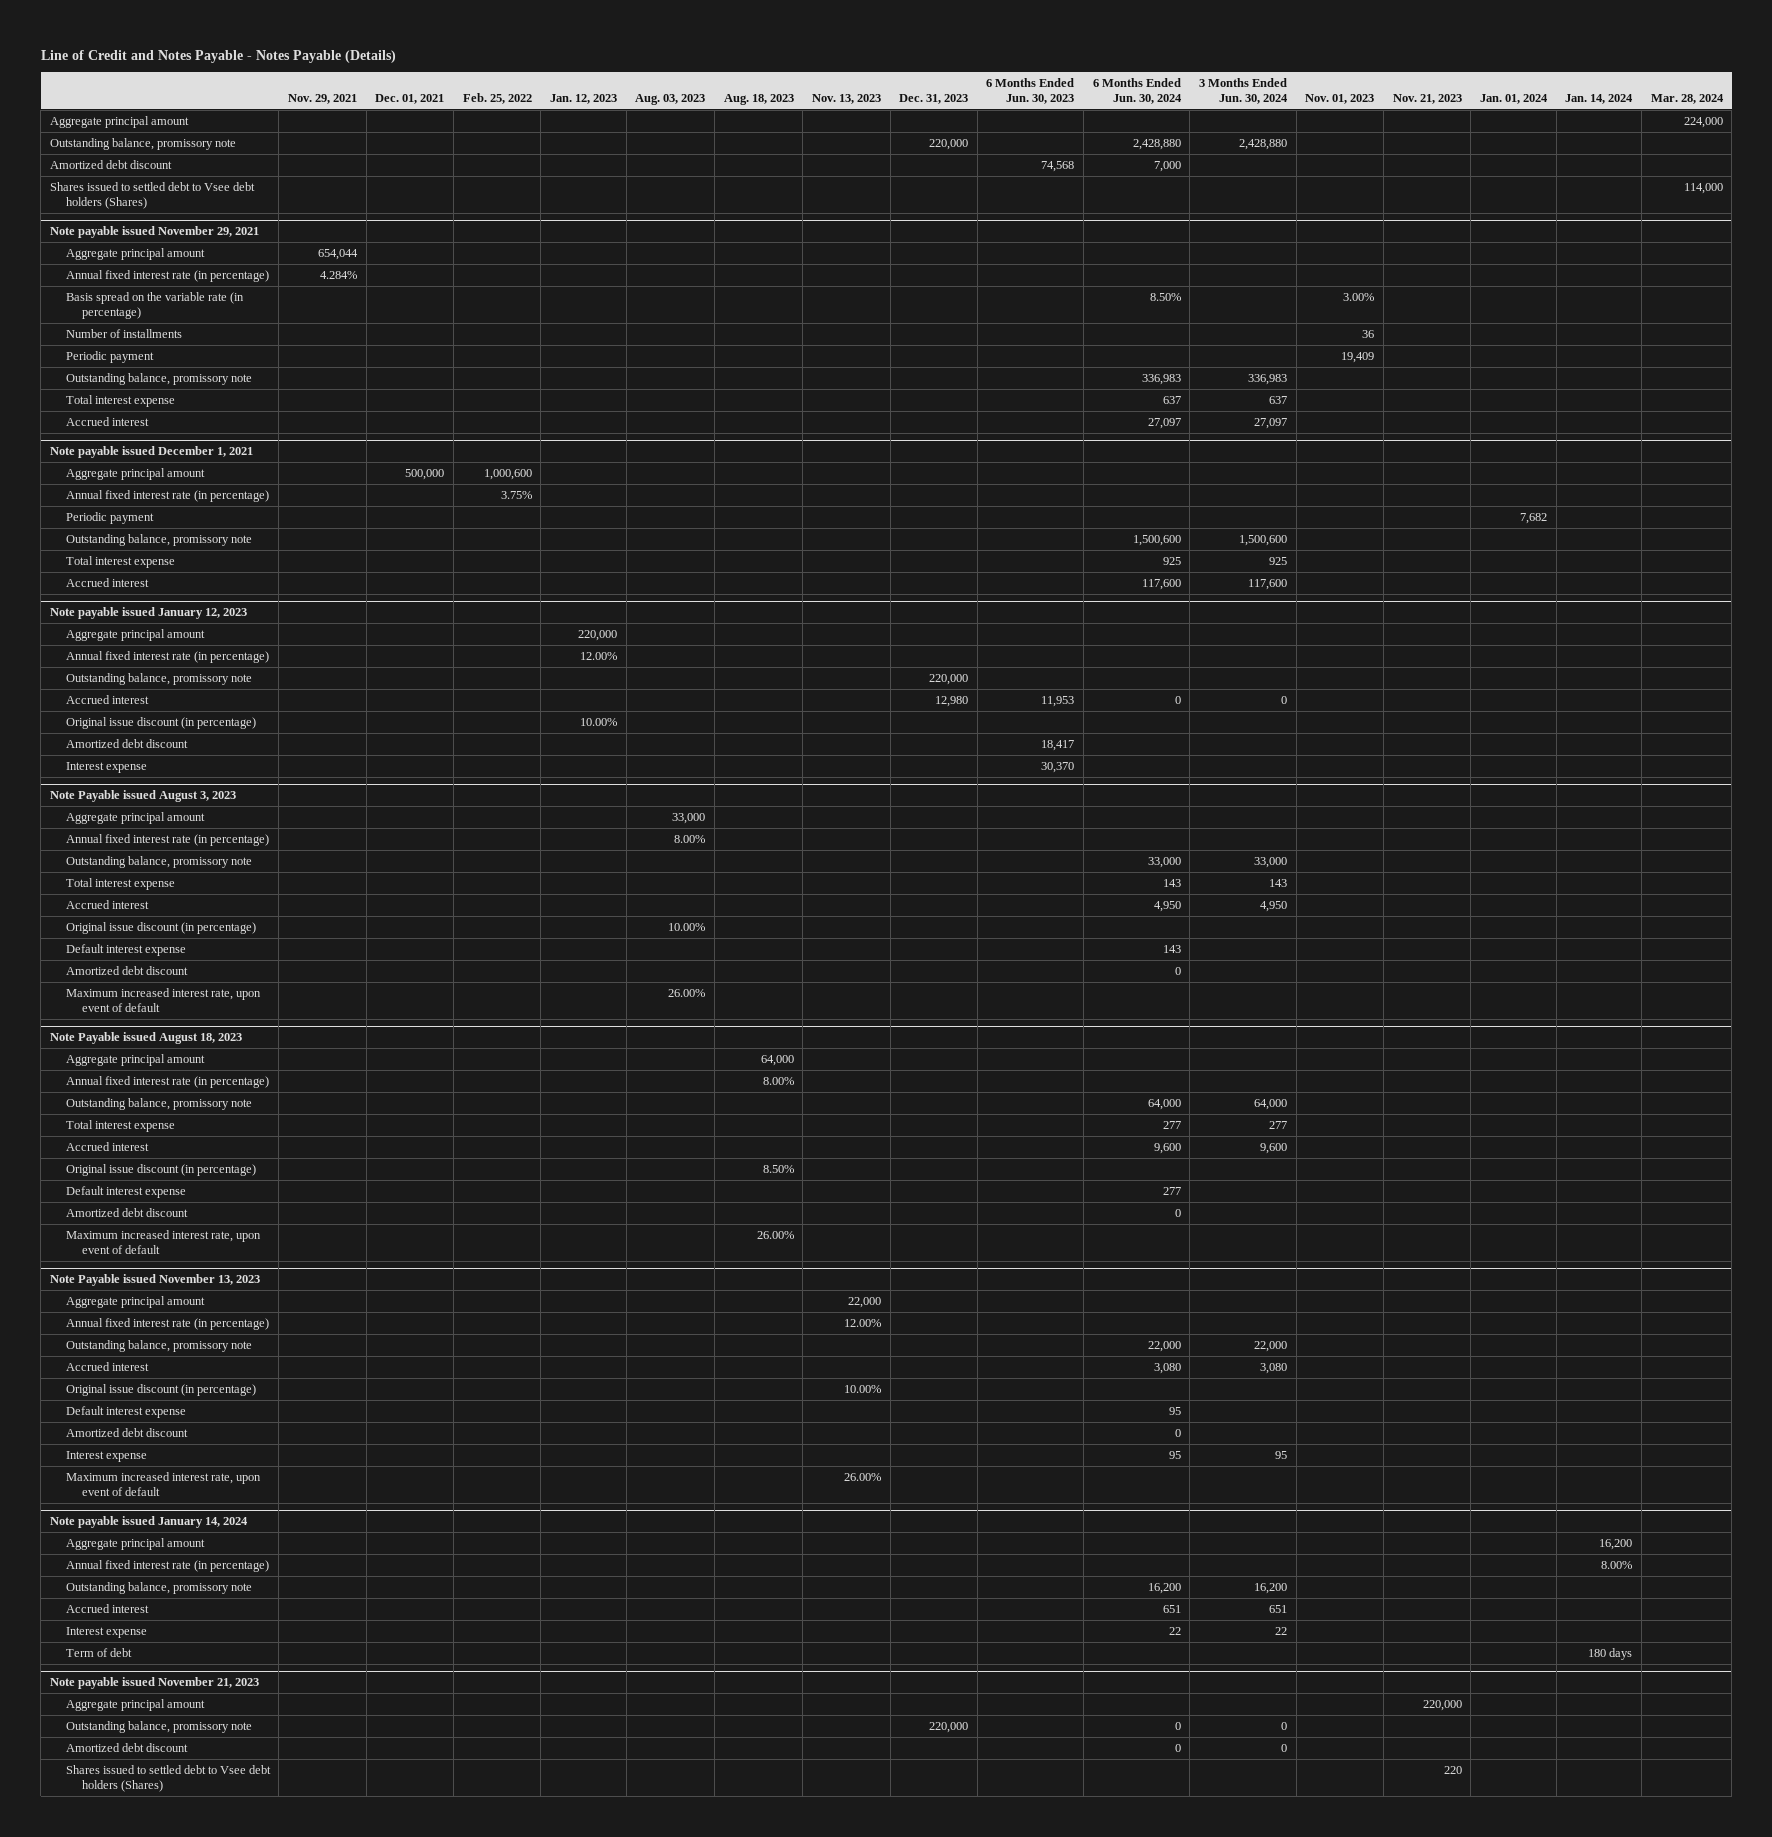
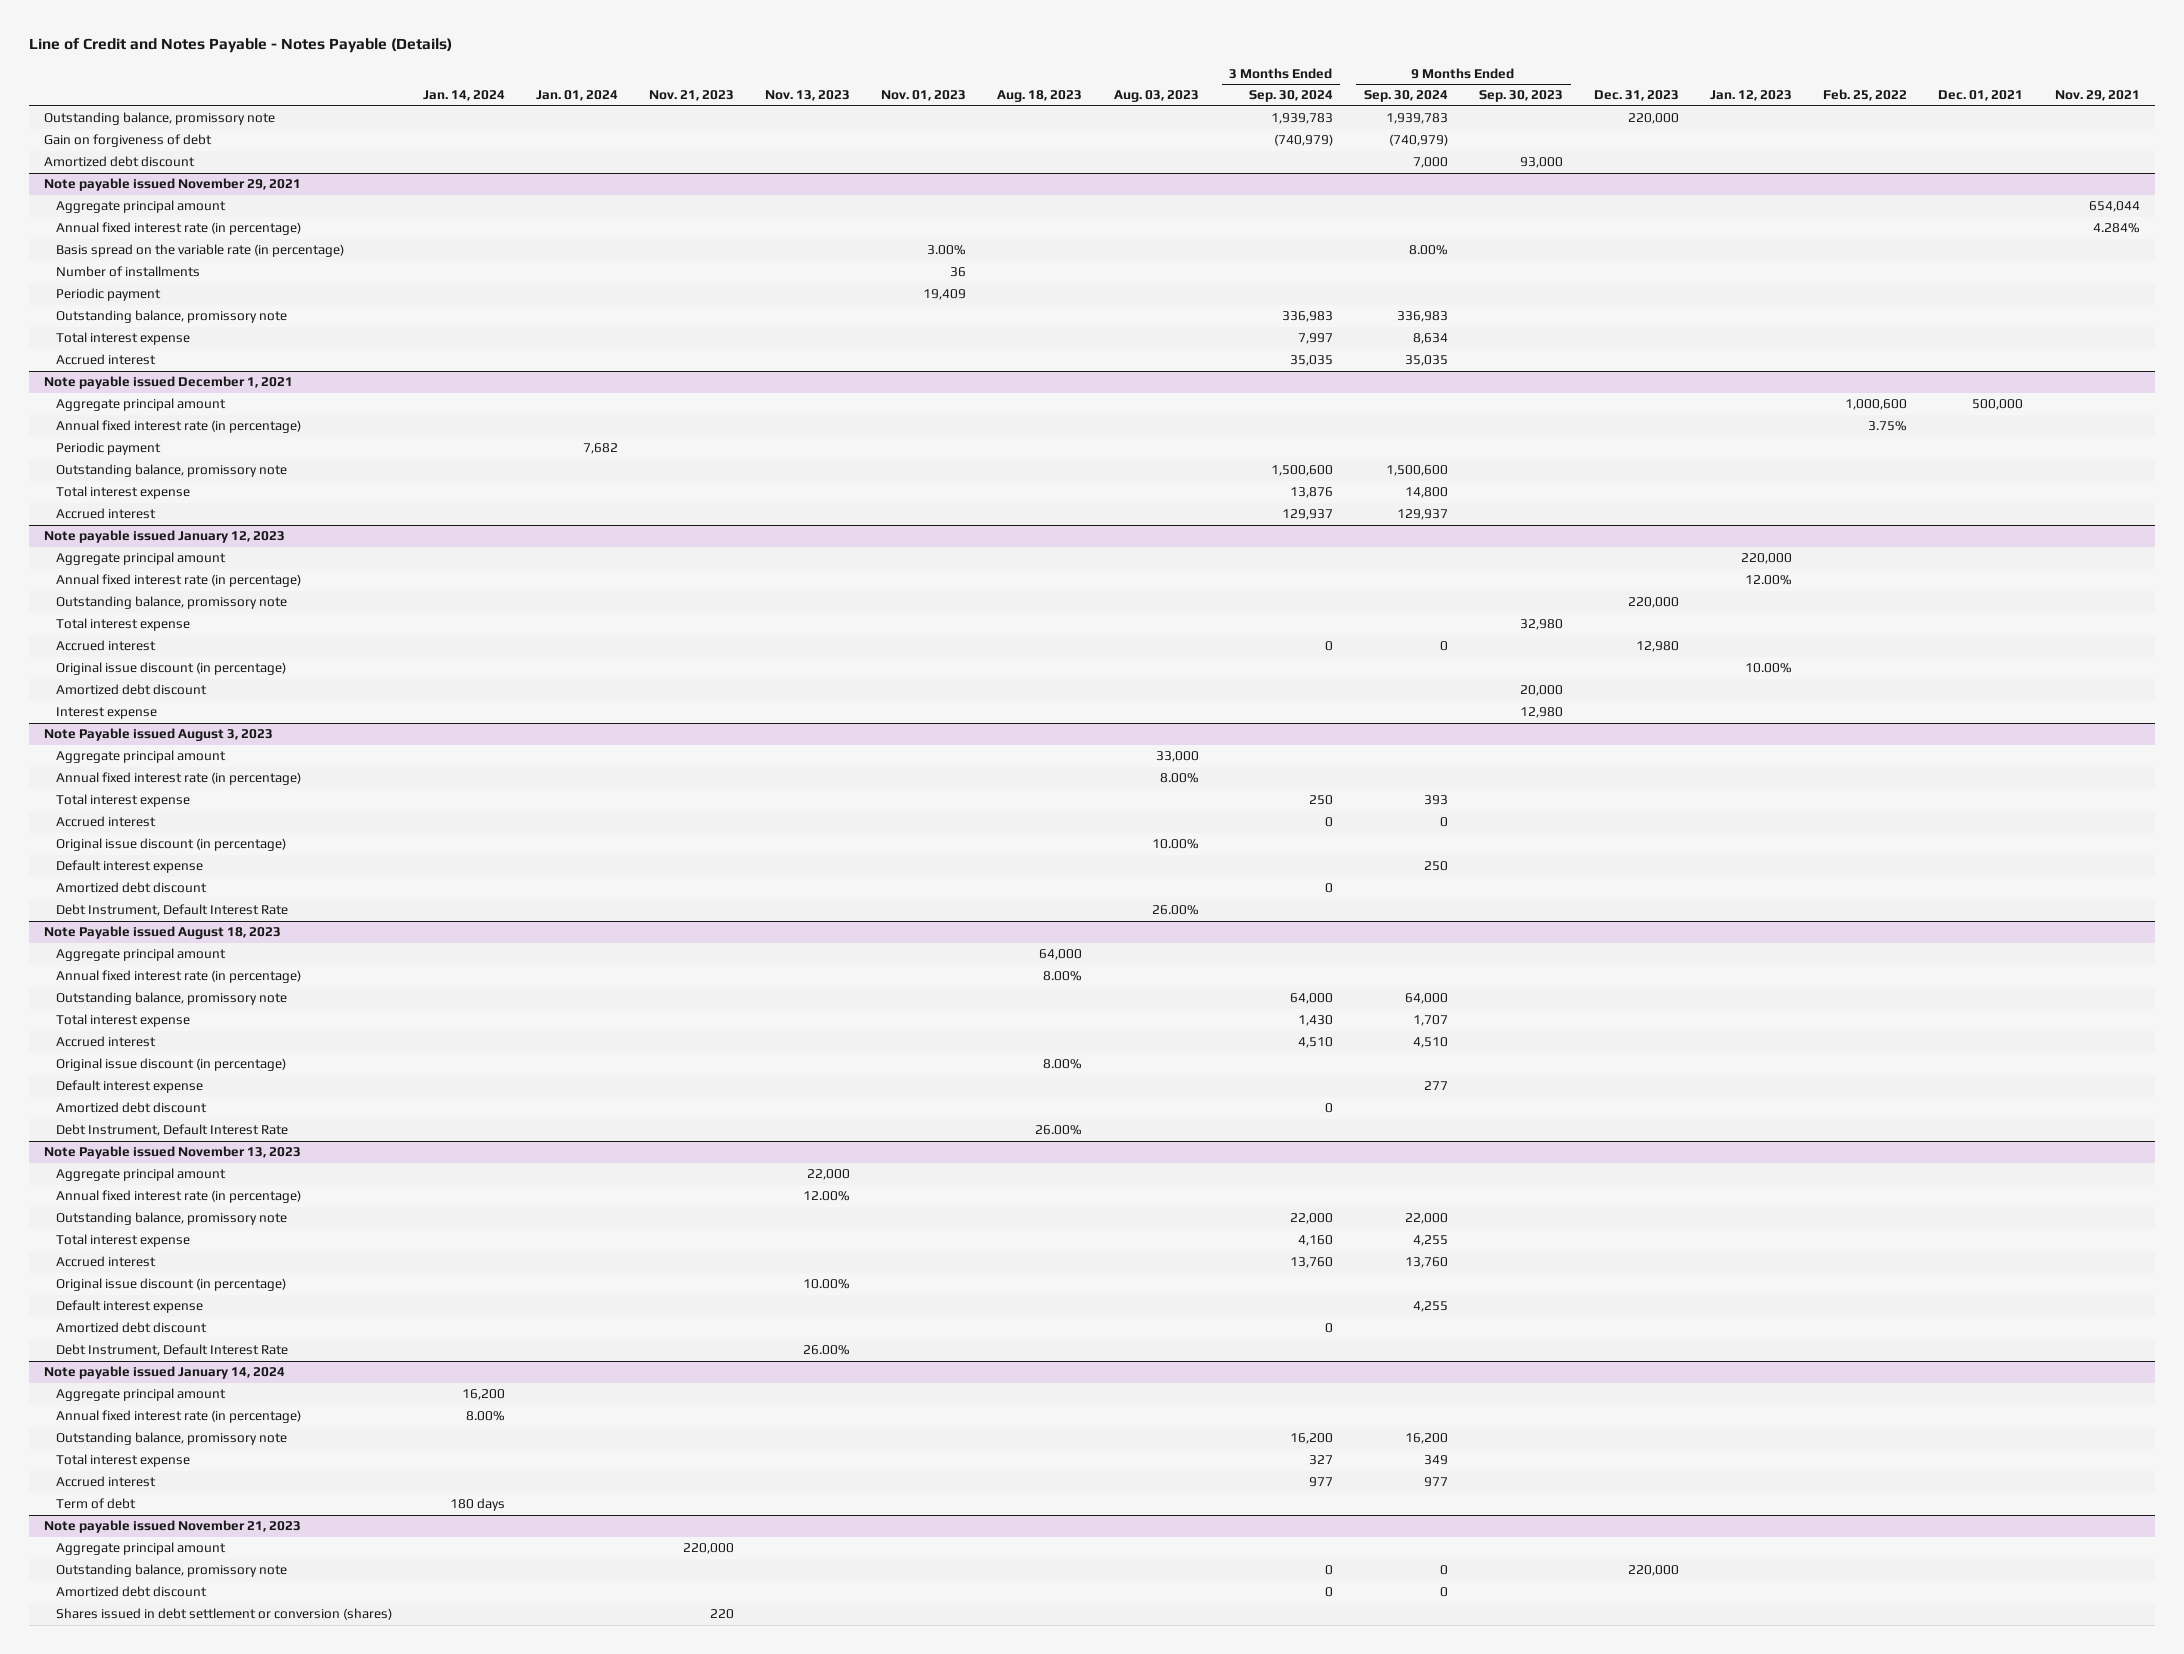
- | Nov. 29, 2021 | Dec. 01, 2021 | Feb. 25, 2022 | Jan. 12, 2023 | Aug. 03, 2023 | Aug. 18, 2023 | Nov. 13, 2023 | Dec. 31, 2023 | 6 Months Ended Jun. 30, 2023 | 6 Months Ended Jun. 30, 2024 | 3 Months Ended Jun. 30, 2024 | Nov. 01, 2023 | Nov. 21, 2023 | Jan. 01, 2024 | Jan. 14, 2024 | Mar. 28, 2024
+ | Jan. 14, 2024 | Jan. 01, 2024 | Nov. 21, 2023 | Nov. 13, 2023 | Nov. 01, 2023 | Aug. 18, 2023 | Aug. 03, 2023 | 3 Months Ended Sep. 30, 2024 | 9 Months Ended Sep. 30, 2024 | 9 Months Ended Sep. 30, 2023 | Dec. 31, 2023 | Jan. 12, 2023 | Feb. 25, 2022 | Dec. 01, 2021 | Nov. 29, 2021
- Aggregate principal amount | | | | | | | | | | | | | | | | 224,000
+ Gain on forgiveness of debt | | | | | | | | (740,979) | (740,979) | | | | | |
- Shares issued to settled debt to Vsee debt holders (Shares) | | | | | | | | | | | | | | | | 114,000
@ Note payable issued January 12, 2023
+ Total interest expense | | | | | | | | | | 32,980 | | | | |
@ Note Payable issued August 3, 2023
- Outstanding balance, promissory note | | | | | | | | | | 33,000 | 33,000 | | | | |
- Maximum increased interest rate, upon event of default | | | | | 26.00% | | | | | | | | | | |
+ Debt Instrument, Default Interest Rate | | | | | | | 26.00% | | | | | | | |
@ Note Payable issued August 18, 2023
- Original issue discount (in percentage) | | | | | | 8.50% | | | | | | | | | |
+ Original issue discount (in percentage) | | | | | | 8.00% | | | | | | | | |
- Maximum increased interest rate, upon event of default | | | | | | 26.00% | | | | | | | | | |
+ Debt Instrument, Default Interest Rate | | | | | | 26.00% | | | | | | | | |
@ Note Payable issued November 13, 2023
+ Total interest expense | | | | | | | | 4,160 | 4,255 | | | | | |
- Interest expense | | | | | | | | | | 95 | 95 | | | | |
- Maximum increased interest rate, upon event of default | | | | | | | 26.00% | | | | | | | | |
+ Debt Instrument, Default Interest Rate | | | | 26.00% | | | | | | | | | | |
@ Note payable issued January 14, 2024
+ Total interest expense | | | | | | | | 327 | 349 | | | | | |
- Interest expense | | | | | | | | | | 22 | 22 | | | | |
@ Note payable issued November 21, 2023
- Shares issued to settled debt to Vsee debt holders (Shares) | | | | | | | | | | | | | 220 | | |
+ Shares issued in debt settlement or conversion (shares) | | | 220 | | | | | | | | | | | |

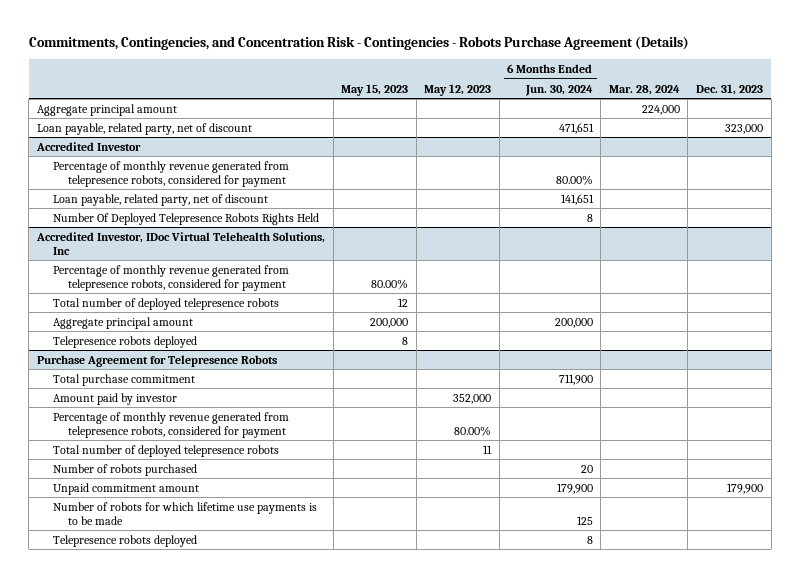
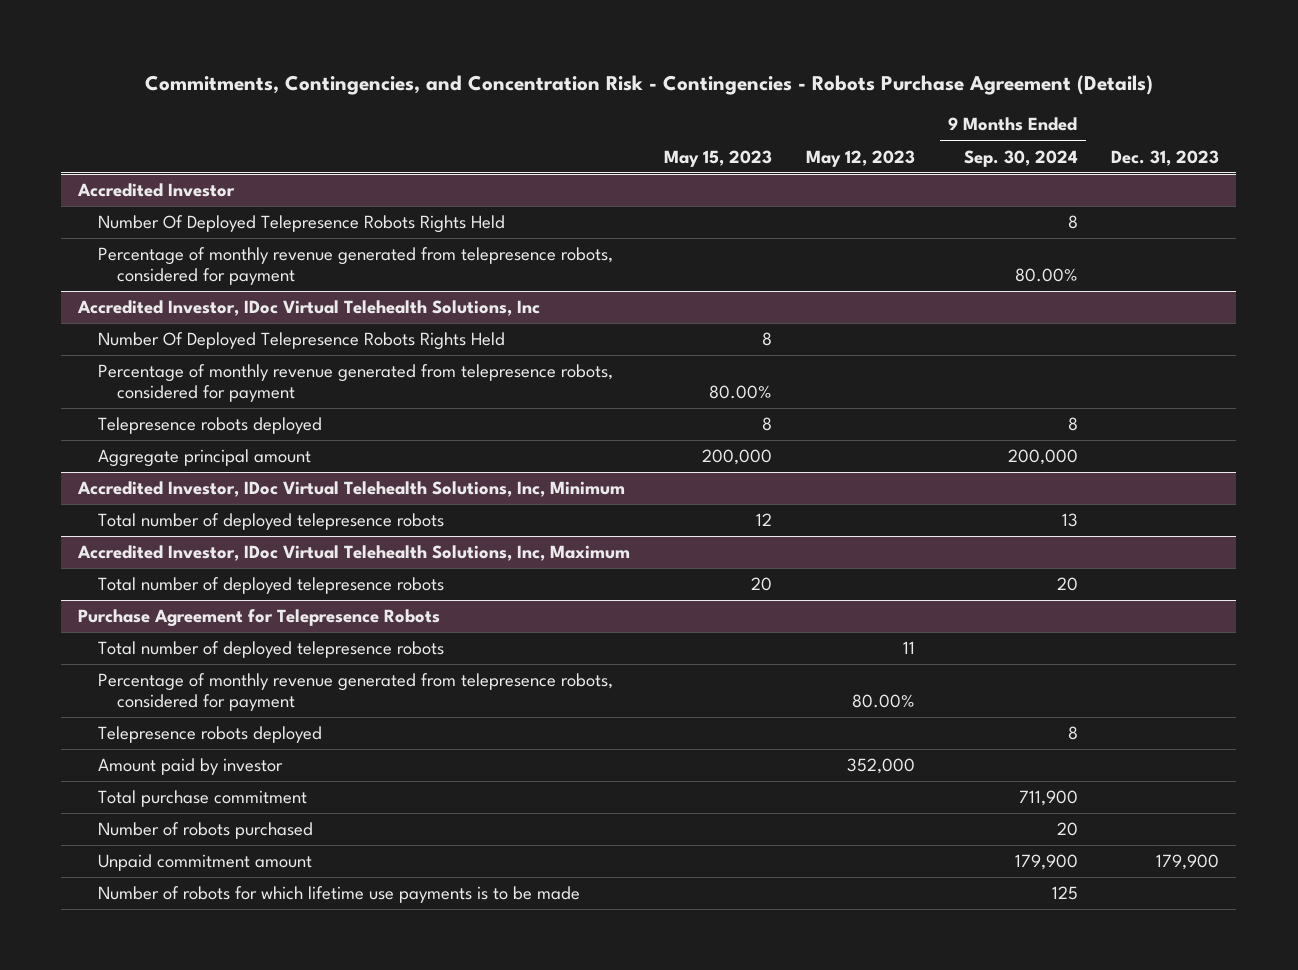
- | May 15, 2023 | May 12, 2023 | 6 Months Ended Jun. 30, 2024 | Mar. 28, 2024 | Dec. 31, 2023
+ | May 15, 2023 | May 12, 2023 | 9 Months Ended Sep. 30, 2024 | Dec. 31, 2023
- Aggregate principal amount | | | | 224,000 |
- Loan payable, related party, net of discount | | | 471,651 | | 323,000
@ Accredited Investor
- Loan payable, related party, net of discount | | | 141,651 | |
moved down: Percentage of monthly revenue generated from telepresence robots, considered for payment | | | 80.00% |
@ Accredited Investor, IDoc Virtual Telehealth Solutions, Inc
+ Number Of Deployed Telepresence Robots Rights Held | 8 | | |
- Total number of deployed telepresence robots | 12 | | | |
moved down: Aggregate principal amount | 200,000 | | 200,000 |
+ Accredited Investor, IDoc Virtual Telehealth Solutions, Inc, Minimum
+ Total number of deployed telepresence robots | 12 | | 13 |
+ Accredited Investor, IDoc Virtual Telehealth Solutions, Inc, Maximum
+ Total number of deployed telepresence robots | 20 | | 20 |
@ Purchase Agreement for Telepresence Robots
moved down: Percentage of monthly revenue generated from telepresence robots, considered for payment | | 80.00% | |
moved up: Telepresence robots deployed | | | 8 |
moved down: Amount paid by investor | | 352,000 | |
moved down: Total purchase commitment | | | 711,900 |

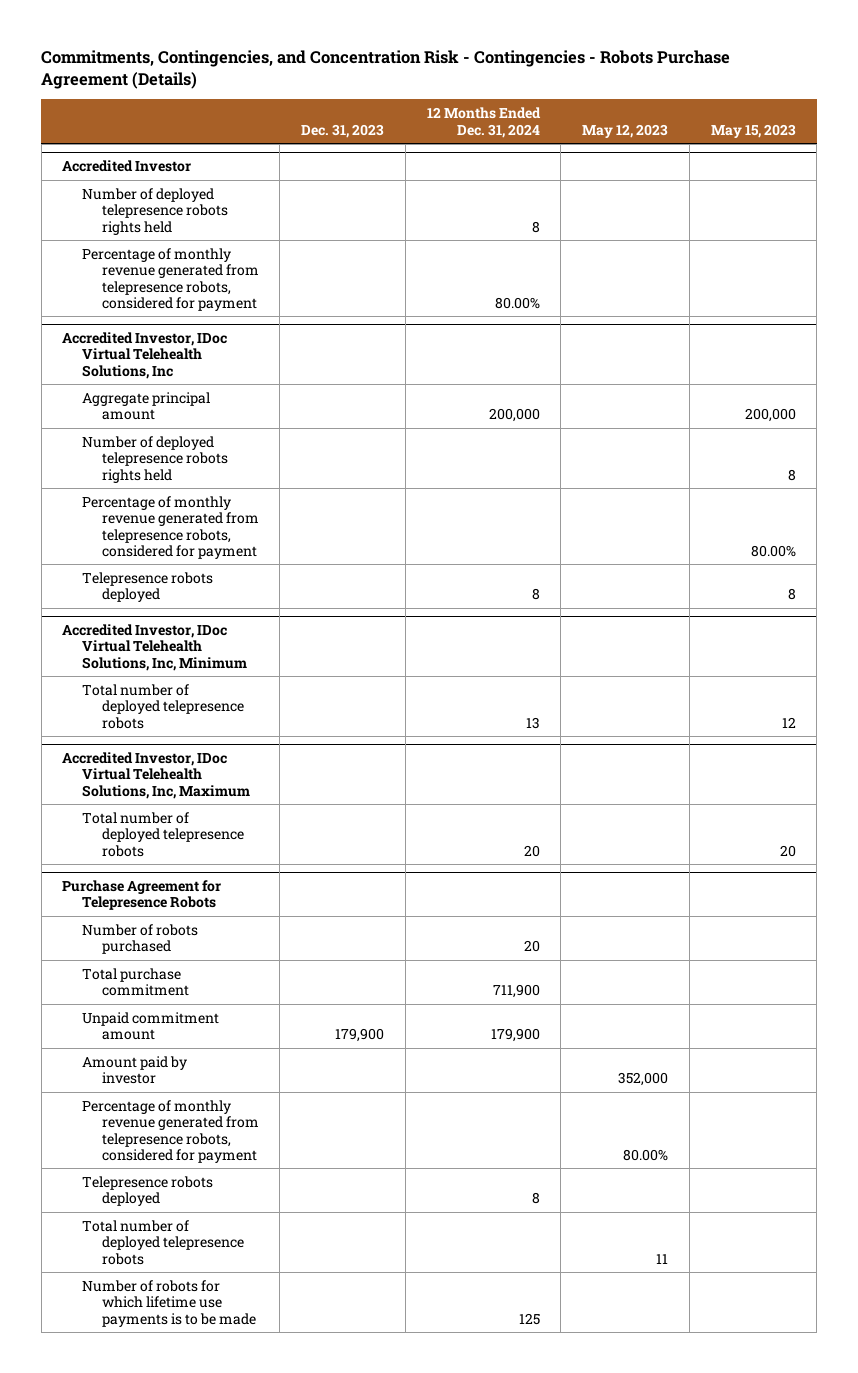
- | May 15, 2023 | May 12, 2023 | 9 Months Ended Sep. 30, 2024 | Dec. 31, 2023
+ | Dec. 31, 2023 | 12 Months Ended Dec. 31, 2024 | May 12, 2023 | May 15, 2023
@ Accredited Investor
- Number Of Deployed Telepresence Robots Rights Held | | | 8 |
+ Number of deployed telepresence robots rights held | | 8 | |
@ Accredited Investor, IDoc Virtual Telehealth Solutions, Inc
- Number Of Deployed Telepresence Robots Rights Held | 8 | | |
moved up: Aggregate principal amount | | 200,000 | | 200,000
+ Number of deployed telepresence robots rights held | | | | 8
@ Purchase Agreement for Telepresence Robots
moved down: Total purchase commitment | | 711,900 | |
moved down: Amount paid by investor | | | 352,000 |
moved down: Percentage of monthly revenue generated from telepresence robots, considered for payment | | | 80.00% |
moved down: Telepresence robots deployed | | 8 | |
moved down: Total number of deployed telepresence robots | | | 11 |

